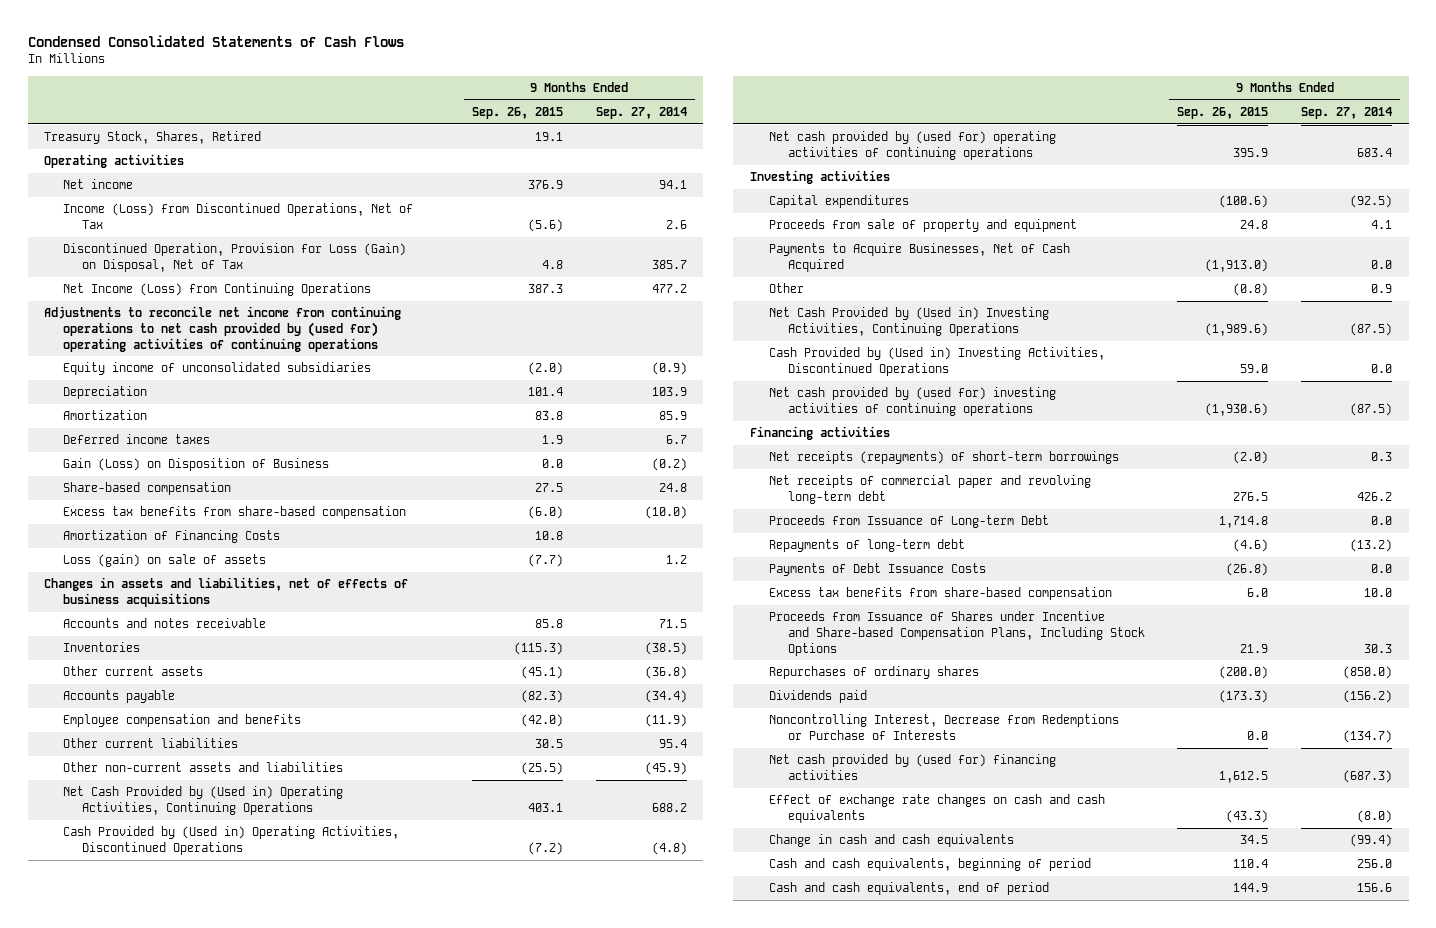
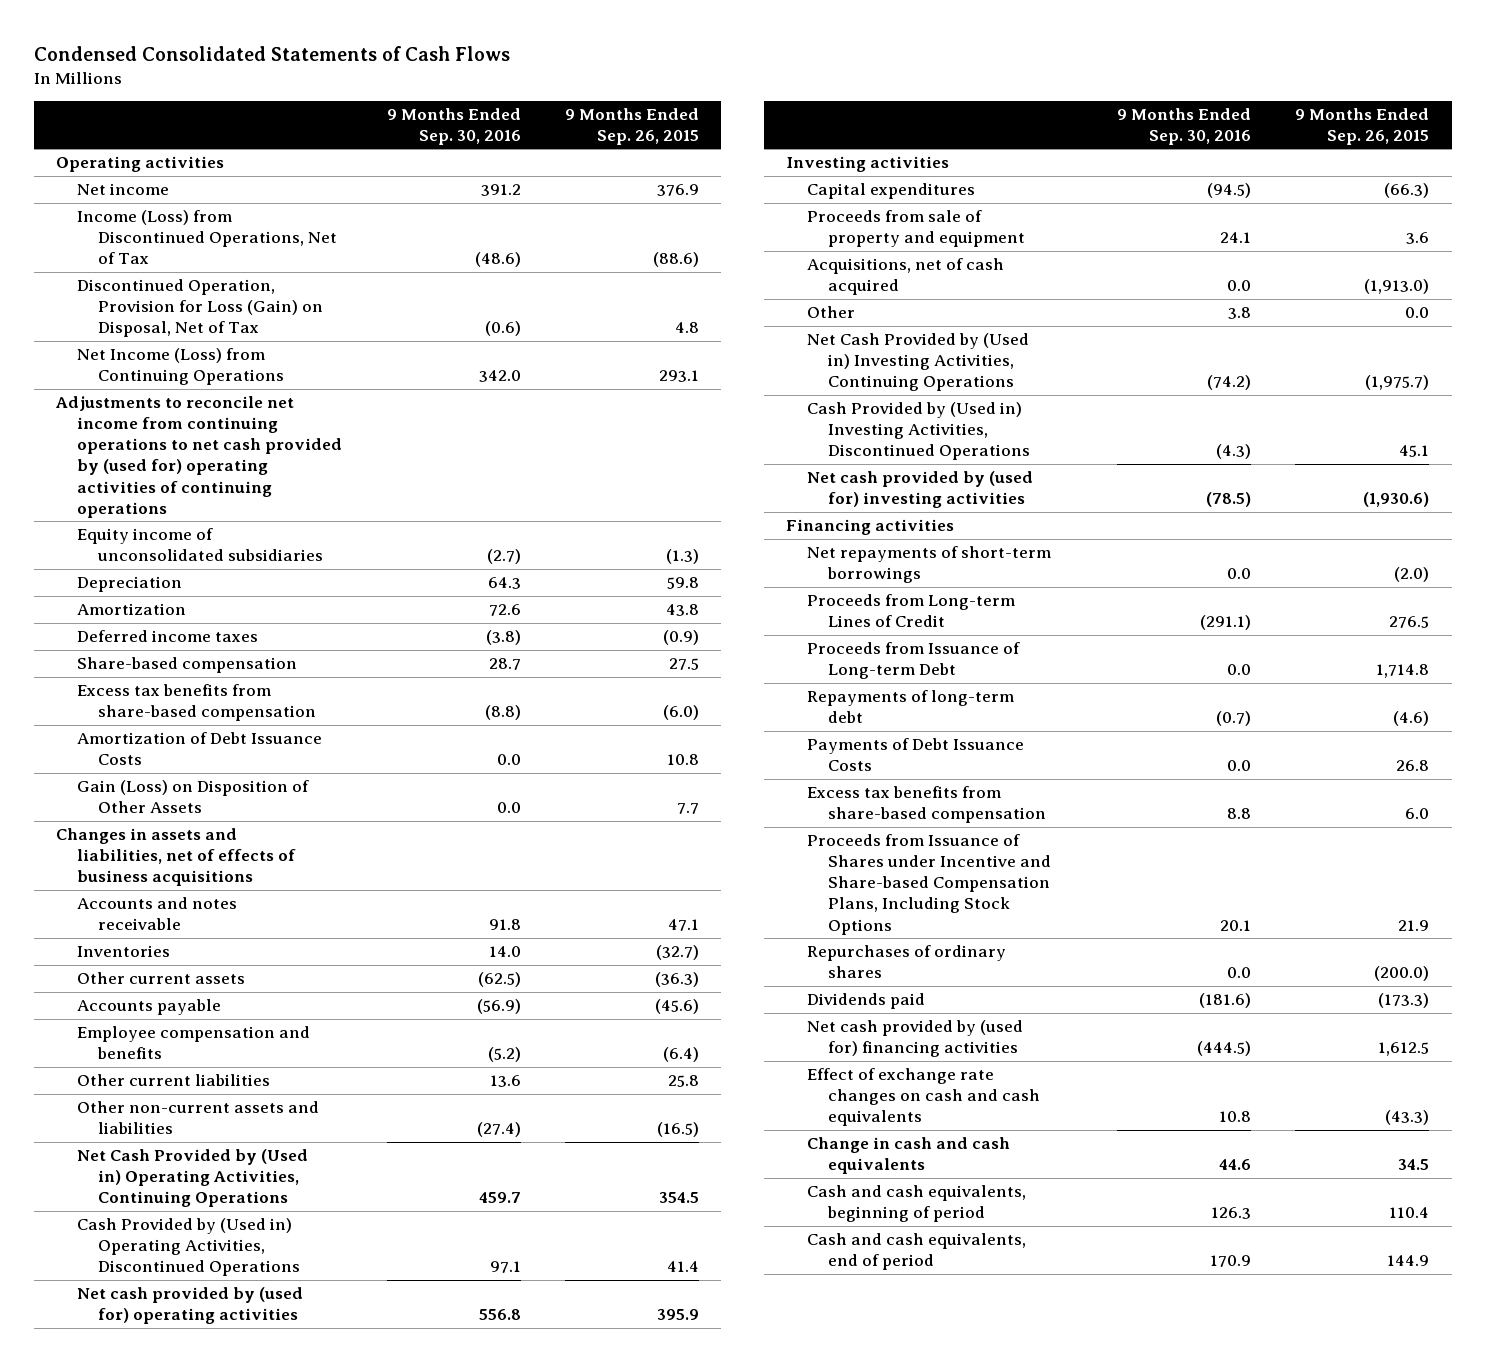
- | 9 Months Ended Sep. 26, 2015 | 9 Months Ended Sep. 27, 2014
+ | 9 Months Ended Sep. 30, 2016 | 9 Months Ended Sep. 26, 2015
- Treasury Stock, Shares, Retired | 19.1 |
- Income (Loss) from Discontinued Operations, Net of Tax | (5.6) | 2.6
+ Income (Loss) from Discontinued Operations, Net of Tax | (48.6) | (88.6)
- Net Income (Loss) from Continuing Operations | 387.3 | 477.2
+ Net Income (Loss) from Continuing Operations | 342.0 | 293.1
- Equity income of unconsolidated subsidiaries | (2.0) | (0.9)
- Depreciation | 101.4 | 103.9
- Amortization | 83.8 | 85.9
- Deferred income taxes | 1.9 | 6.7
- Gain (Loss) on Disposition of Business | 0.0 | (0.2)
+ Equity income of unconsolidated subsidiaries | (2.7) | (1.3)
+ Depreciation | 64.3 | 59.8
+ Amortization | 72.6 | 43.8
+ Deferred income taxes | (3.8) | (0.9)
- Amortization of Financing Costs | 10.8 |
- Loss (gain) on sale of assets | (7.7) | 1.2
+ Amortization of Debt Issuance Costs | 0.0 | 10.8
+ Gain (Loss) on Disposition of Other Assets | 0.0 | 7.7
- Accounts and notes receivable | 85.8 | 71.5
- Inventories | (115.3) | (38.5)
- Other current assets | (45.1) | (36.8)
- Accounts payable | (82.3) | (34.4)
- Employee compensation and benefits | (42.0) | (11.9)
- Other current liabilities | 30.5 | 95.4
- Other non-current assets and liabilities | (25.5) | (45.9)
- Net Cash Provided by (Used in) Operating Activities, Continuing Operations | 403.1 | 688.2
- Cash Provided by (Used in) Operating Activities, Discontinued Operations | (7.2) | (4.8)
- Net cash provided by (used for) operating activities of continuing operations | 395.9 | 683.4
+ Accounts and notes receivable | 91.8 | 47.1
+ Inventories | 14.0 | (32.7)
+ Other current assets | (62.5) | (36.3)
+ Accounts payable | (56.9) | (45.6)
+ Employee compensation and benefits | (5.2) | (6.4)
+ Other current liabilities | 13.6 | 25.8
+ Other non-current assets and liabilities | (27.4) | (16.5)
+ Net Cash Provided by (Used in) Operating Activities, Continuing Operations | 459.7 | 354.5
+ Cash Provided by (Used in) Operating Activities, Discontinued Operations | 97.1 | 41.4
+ Net cash provided by (used for) operating activities | 556.8 | 395.9
- Capital expenditures | (100.6) | (92.5)
- Proceeds from sale of property and equipment | 24.8 | 4.1
- Payments to Acquire Businesses, Net of Cash Acquired | (1,913.0) | 0.0
- Other | (0.8) | 0.9
- Net Cash Provided by (Used in) Investing Activities, Continuing Operations | (1,989.6) | (87.5)
- Cash Provided by (Used in) Investing Activities, Discontinued Operations | 59.0 | 0.0
- Net cash provided by (used for) investing activities of continuing operations | (1,930.6) | (87.5)
+ Capital expenditures | (94.5) | (66.3)
+ Proceeds from sale of property and equipment | 24.1 | 3.6
+ Acquisitions, net of cash acquired | 0.0 | (1,913.0)
+ Other | 3.8 | 0.0
+ Net Cash Provided by (Used in) Investing Activities, Continuing Operations | (74.2) | (1,975.7)
+ Cash Provided by (Used in) Investing Activities, Discontinued Operations | (4.3) | 45.1
+ Net cash provided by (used for) investing activities | (78.5) | (1,930.6)
- Net receipts (repayments) of short-term borrowings | (2.0) | 0.3
- Net receipts of commercial paper and revolving long-term debt | 276.5 | 426.2
+ Net repayments of short-term borrowings | 0.0 | (2.0)
+ Proceeds from Long-term Lines of Credit | (291.1) | 276.5
- Payments of Debt Issuance Costs | (26.8) | 0.0
+ Payments of Debt Issuance Costs | 0.0 | 26.8
- Noncontrolling Interest, Decrease from Redemptions or Purchase of Interests | 0.0 | (134.7)

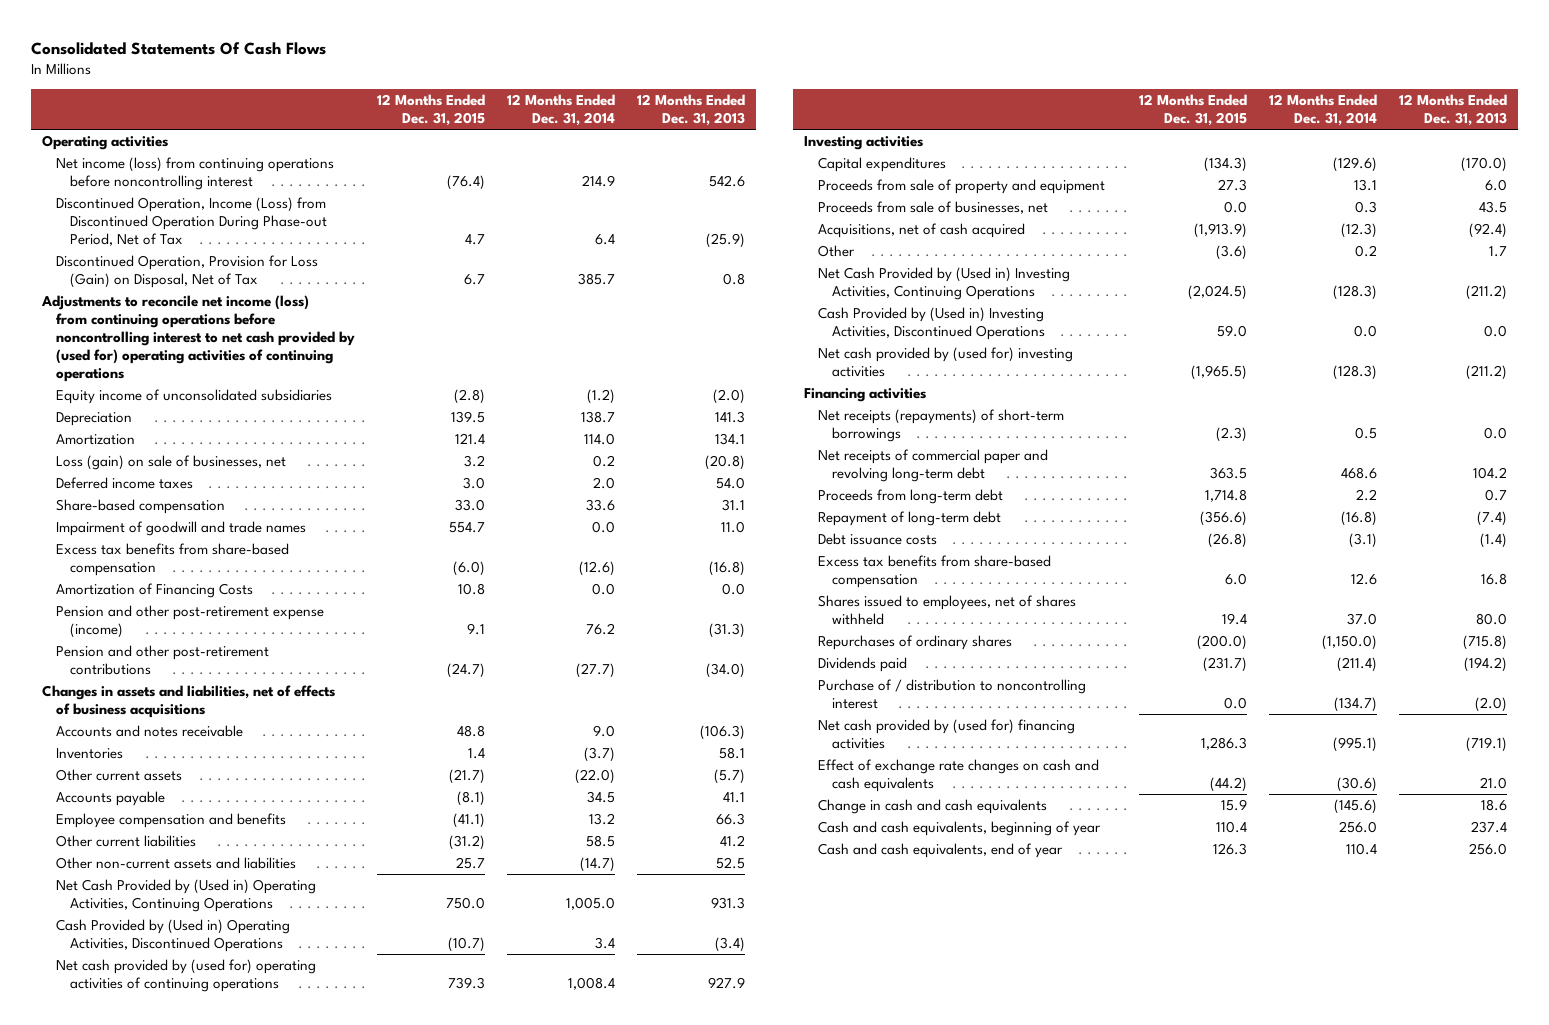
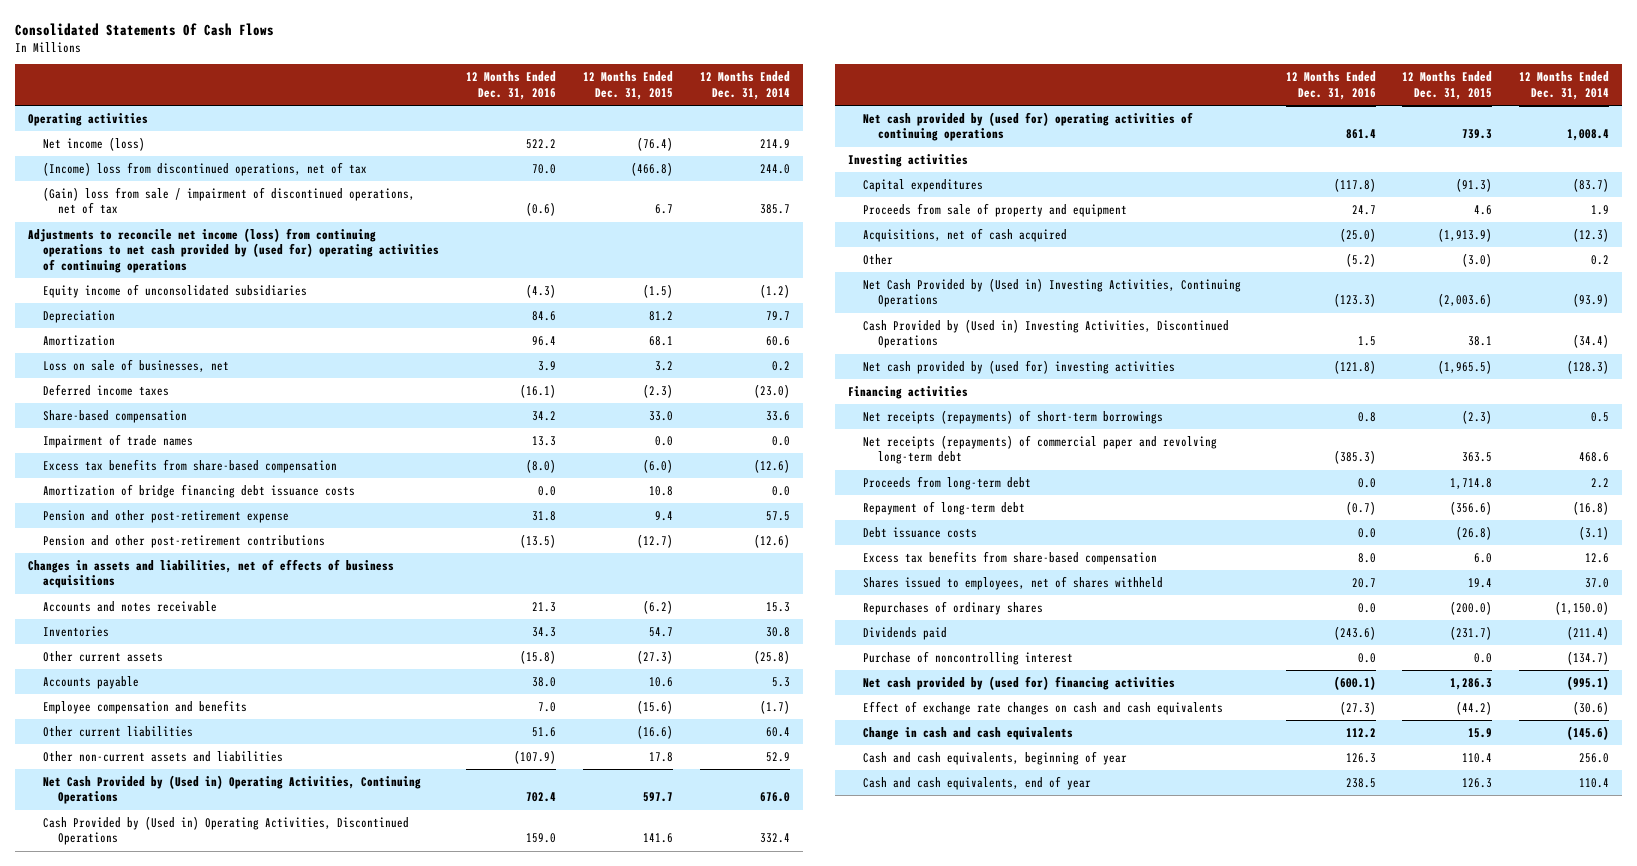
- | 12 Months Ended Dec. 31, 2015 | 12 Months Ended Dec. 31, 2014 | 12 Months Ended Dec. 31, 2013
+ | 12 Months Ended Dec. 31, 2016 | 12 Months Ended Dec. 31, 2015 | 12 Months Ended Dec. 31, 2014
- Net income (loss) from continuing operations before noncontrolling interest | (76.4) | 214.9 | 542.6
- Discontinued Operation, Income (Loss) from Discontinued Operation During Phase-out Period, Net of Tax | 4.7 | 6.4 | (25.9)
- Discontinued Operation, Provision for Loss (Gain) on Disposal, Net of Tax | 6.7 | 385.7 | 0.8
- Adjustments to reconcile net income (loss) from continuing operations before noncontrolling interest to net cash provided by (used for) operating activities of continuing operations
- Equity income of unconsolidated subsidiaries | (2.8) | (1.2) | (2.0)
- Depreciation | 139.5 | 138.7 | 141.3
- Amortization | 121.4 | 114.0 | 134.1
- Loss (gain) on sale of businesses, net | 3.2 | 0.2 | (20.8)
- Deferred income taxes | 3.0 | 2.0 | 54.0
+ Net income (loss) | 522.2 | (76.4) | 214.9
+ (Income) loss from discontinued operations, net of tax | 70.0 | (466.8) | 244.0
+ (Gain) loss from sale / impairment of discontinued operations, net of tax | (0.6) | 6.7 | 385.7
+ Adjustments to reconcile net income (loss) from continuing operations to net cash provided by (used for) operating activities of continuing operations
+ Equity income of unconsolidated subsidiaries | (4.3) | (1.5) | (1.2)
+ Depreciation | 84.6 | 81.2 | 79.7
+ Amortization | 96.4 | 68.1 | 60.6
+ Loss on sale of businesses, net | 3.9 | 3.2 | 0.2
+ Deferred income taxes | (16.1) | (2.3) | (23.0)
- Impairment of goodwill and trade names | 554.7 | 0.0 | 11.0
+ Impairment of trade names | 13.3 | 0.0 | 0.0
- Amortization of Financing Costs | 10.8 | 0.0 | 0.0
- Pension and other post-retirement expense (income) | 9.1 | 76.2 | (31.3)
- Pension and other post-retirement contributions | (24.7) | (27.7) | (34.0)
+ Amortization of bridge financing debt issuance costs | 0.0 | 10.8 | 0.0
+ Pension and other post-retirement expense | 31.8 | 9.4 | 57.5
+ Pension and other post-retirement contributions | (13.5) | (12.7) | (12.6)
- Accounts and notes receivable | 48.8 | 9.0 | (106.3)
- Inventories | 1.4 | (3.7) | 58.1
- Other current assets | (21.7) | (22.0) | (5.7)
- Accounts payable | (8.1) | 34.5 | 41.1
- Employee compensation and benefits | (41.1) | 13.2 | 66.3
- Other current liabilities | (31.2) | 58.5 | 41.2
- Other non-current assets and liabilities | 25.7 | (14.7) | 52.5
- Net Cash Provided by (Used in) Operating Activities, Continuing Operations | 750.0 | 1,005.0 | 931.3
- Cash Provided by (Used in) Operating Activities, Discontinued Operations | (10.7) | 3.4 | (3.4)
+ Accounts and notes receivable | 21.3 | (6.2) | 15.3
+ Inventories | 34.3 | 54.7 | 30.8
+ Other current assets | (15.8) | (27.3) | (25.8)
+ Accounts payable | 38.0 | 10.6 | 5.3
+ Employee compensation and benefits | 7.0 | (15.6) | (1.7)
+ Other current liabilities | 51.6 | (16.6) | 60.4
+ Other non-current assets and liabilities | (107.9) | 17.8 | 52.9
+ Net Cash Provided by (Used in) Operating Activities, Continuing Operations | 702.4 | 597.7 | 676.0
+ Cash Provided by (Used in) Operating Activities, Discontinued Operations | 159.0 | 141.6 | 332.4
- Capital expenditures | (134.3) | (129.6) | (170.0)
- Proceeds from sale of property and equipment | 27.3 | 13.1 | 6.0
- Proceeds from sale of businesses, net | 0.0 | 0.3 | 43.5
+ Capital expenditures | (117.8) | (91.3) | (83.7)
+ Proceeds from sale of property and equipment | 24.7 | 4.6 | 1.9
- Other | (3.6) | 0.2 | 1.7
- Net Cash Provided by (Used in) Investing Activities, Continuing Operations | (2,024.5) | (128.3) | (211.2)
- Cash Provided by (Used in) Investing Activities, Discontinued Operations | 59.0 | 0.0 | 0.0
+ Other | (5.2) | (3.0) | 0.2
+ Net Cash Provided by (Used in) Investing Activities, Continuing Operations | (123.3) | (2,003.6) | (93.9)
+ Cash Provided by (Used in) Investing Activities, Discontinued Operations | 1.5 | 38.1 | (34.4)
- Net receipts of commercial paper and revolving long-term debt | 363.5 | 468.6 | 104.2
+ Net receipts (repayments) of commercial paper and revolving long-term debt | (385.3) | 363.5 | 468.6
- Purchase of / distribution to noncontrolling interest | 0.0 | (134.7) | (2.0)
+ Purchase of noncontrolling interest | 0.0 | 0.0 | (134.7)

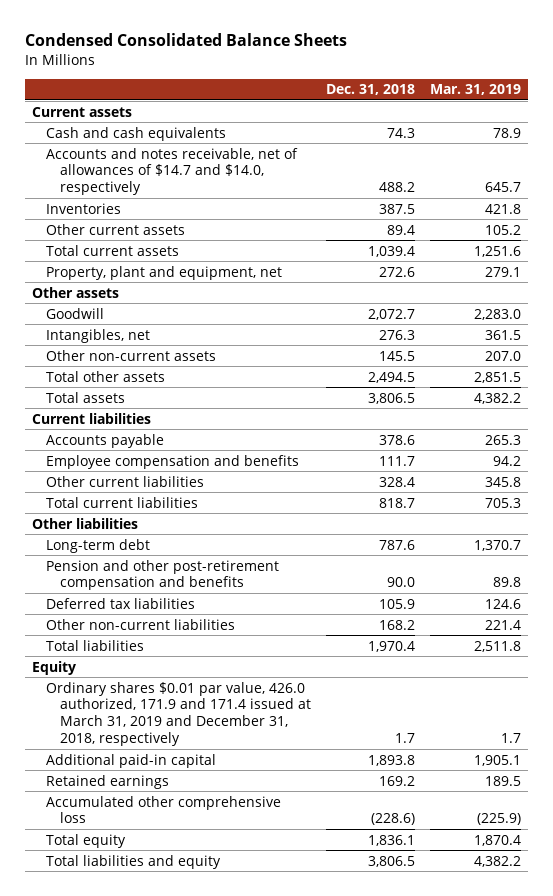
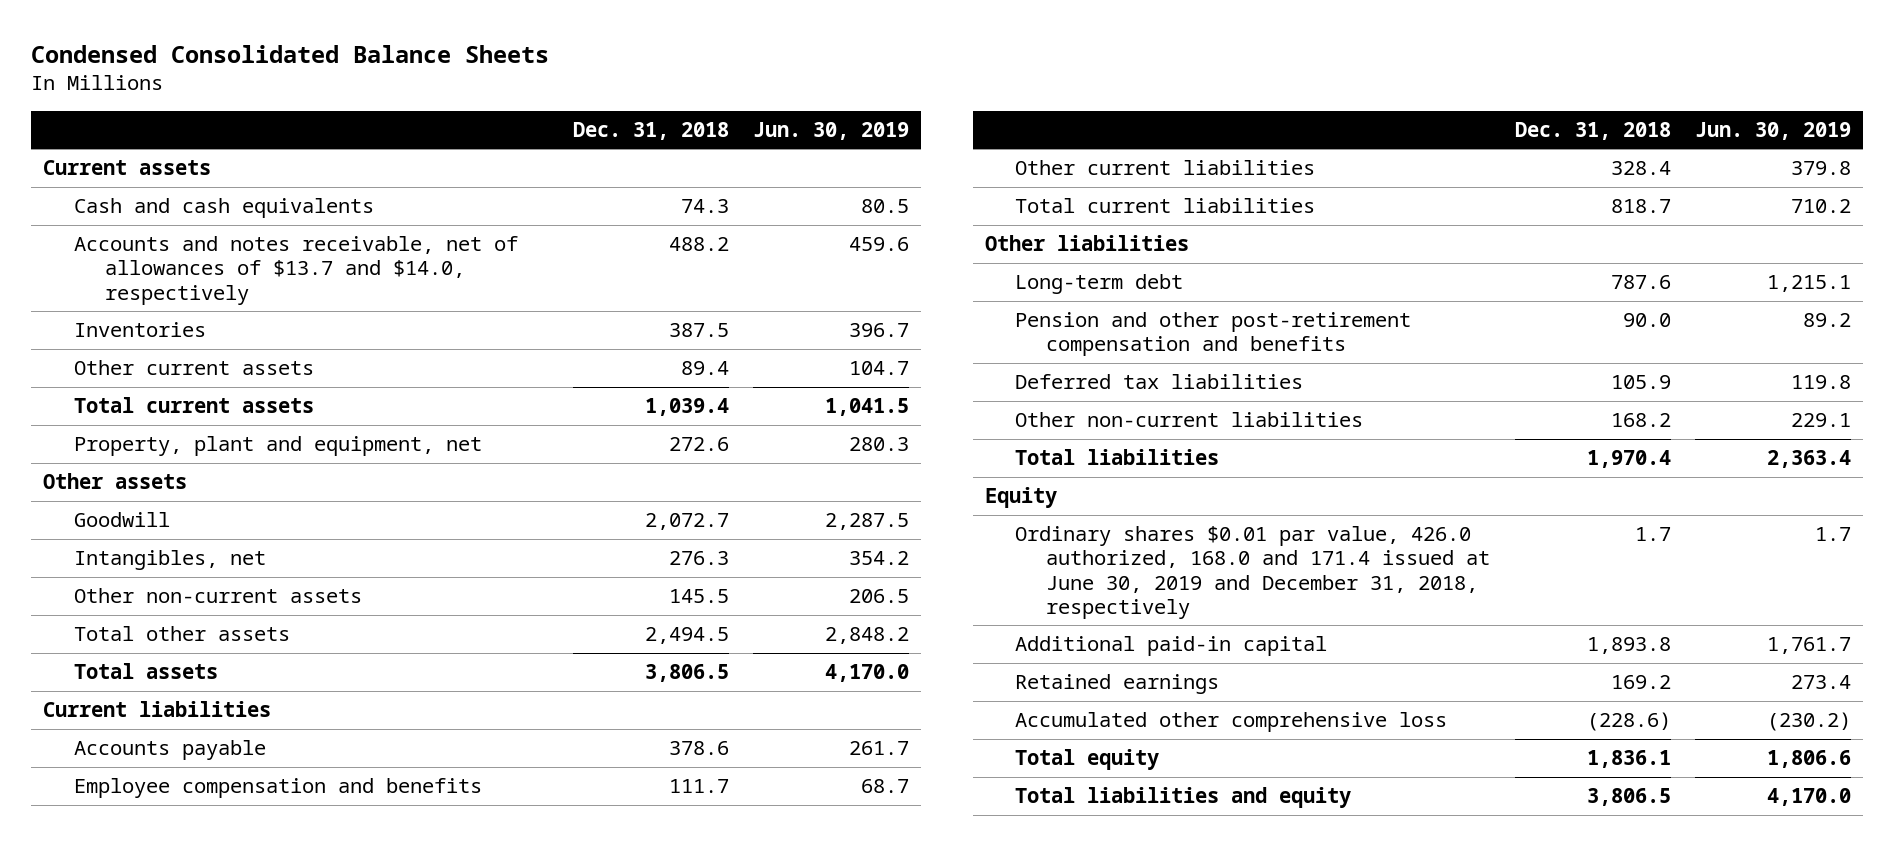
- | Dec. 31, 2018 | Mar. 31, 2019
+ | Dec. 31, 2018 | Jun. 30, 2019
- Accounts and notes receivable, net of allowances of $14.7 and $14.0, respectively | 488.2 | 645.7
+ Accounts and notes receivable, net of allowances of $13.7 and $14.0, respectively | 488.2 | 459.6
- Ordinary shares $0.01 par value, 426.0 authorized, 171.9 and 171.4 issued at March 31, 2019 and December 31, 2018, respectively | 1.7 | 1.7
+ Ordinary shares $0.01 par value, 426.0 authorized, 168.0 and 171.4 issued at June 30, 2019 and December 31, 2018, respectively | 1.7 | 1.7

